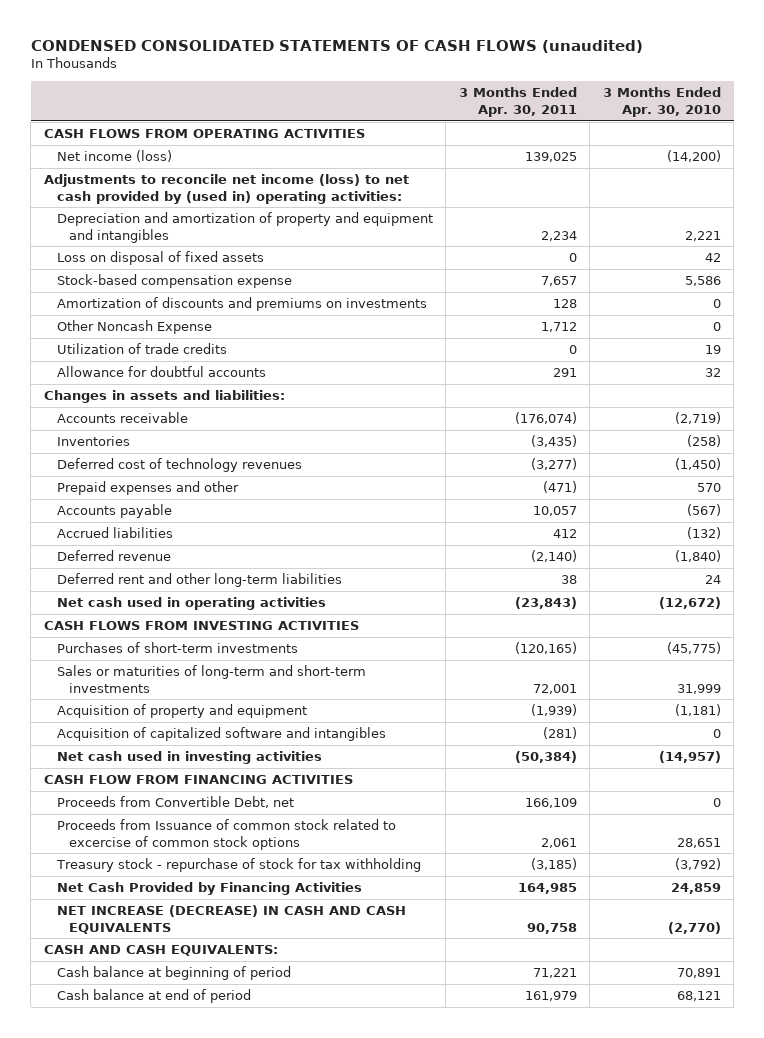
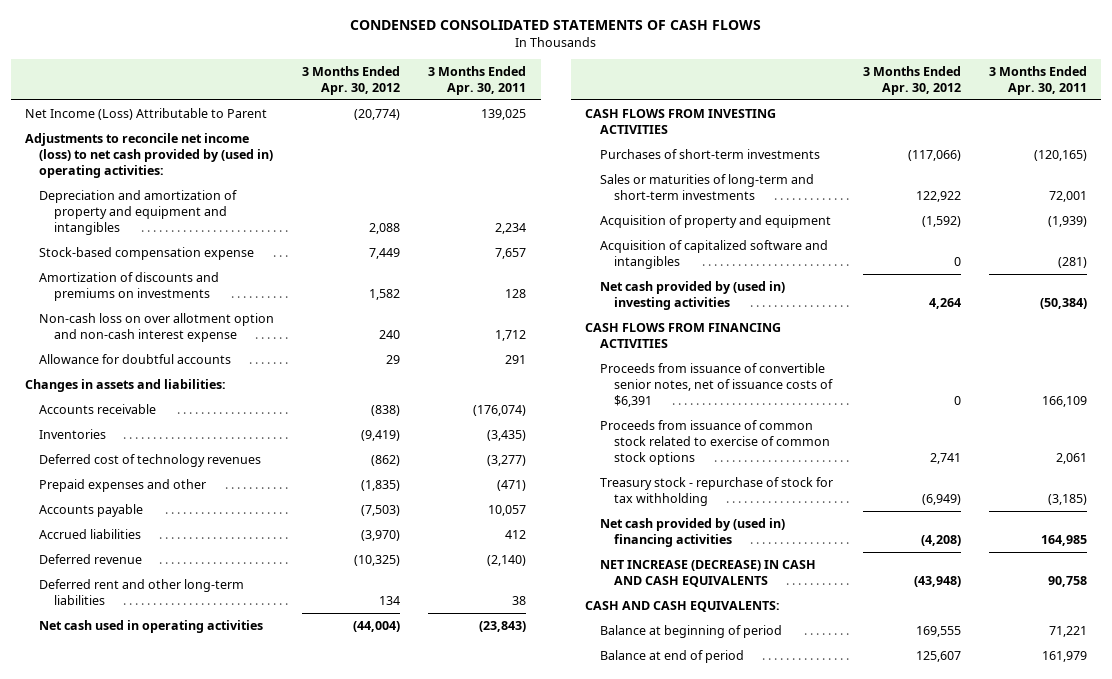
- CONDENSED CONSOLIDATED STATEMENTS OF CASH FLOWS (unaudited)
+ CONDENSED CONSOLIDATED STATEMENTS OF CASH FLOWS
- | 3 Months Ended Apr. 30, 2011 | 3 Months Ended Apr. 30, 2010
+ | 3 Months Ended Apr. 30, 2012 | 3 Months Ended Apr. 30, 2011
- CASH FLOWS FROM OPERATING ACTIVITIES
- Net income (loss) | 139,025 | (14,200)
+ Net Income (Loss) Attributable to Parent | (20,774) | 139,025
- Loss on disposal of fixed assets | 0 | 42
- Other Noncash Expense | 1,712 | 0
- Utilization of trade credits | 0 | 19
+ Non-cash loss on over allotment option and non-cash interest expense | 240 | 1,712
- Net cash used in investing activities | (50,384) | (14,957)
- CASH FLOW FROM FINANCING ACTIVITIES
- Proceeds from Convertible Debt, net | 166,109 | 0
- Proceeds from Issuance of common stock related to excercise of common stock options | 2,061 | 28,651
+ Net cash provided by (used in) investing activities | 4,264 | (50,384)
+ CASH FLOWS FROM FINANCING ACTIVITIES
+ Proceeds from issuance of convertible senior notes, net of issuance costs of $6,391 | 0 | 166,109
+ Proceeds from issuance of common stock related to exercise of common stock options | 2,741 | 2,061
- Net Cash Provided by Financing Activities | 164,985 | 24,859
+ Net cash provided by (used in) financing activities | (4,208) | 164,985
- Cash balance at beginning of period | 71,221 | 70,891
- Cash balance at end of period | 161,979 | 68,121
+ Balance at beginning of period | 169,555 | 71,221
+ Balance at end of period | 125,607 | 161,979

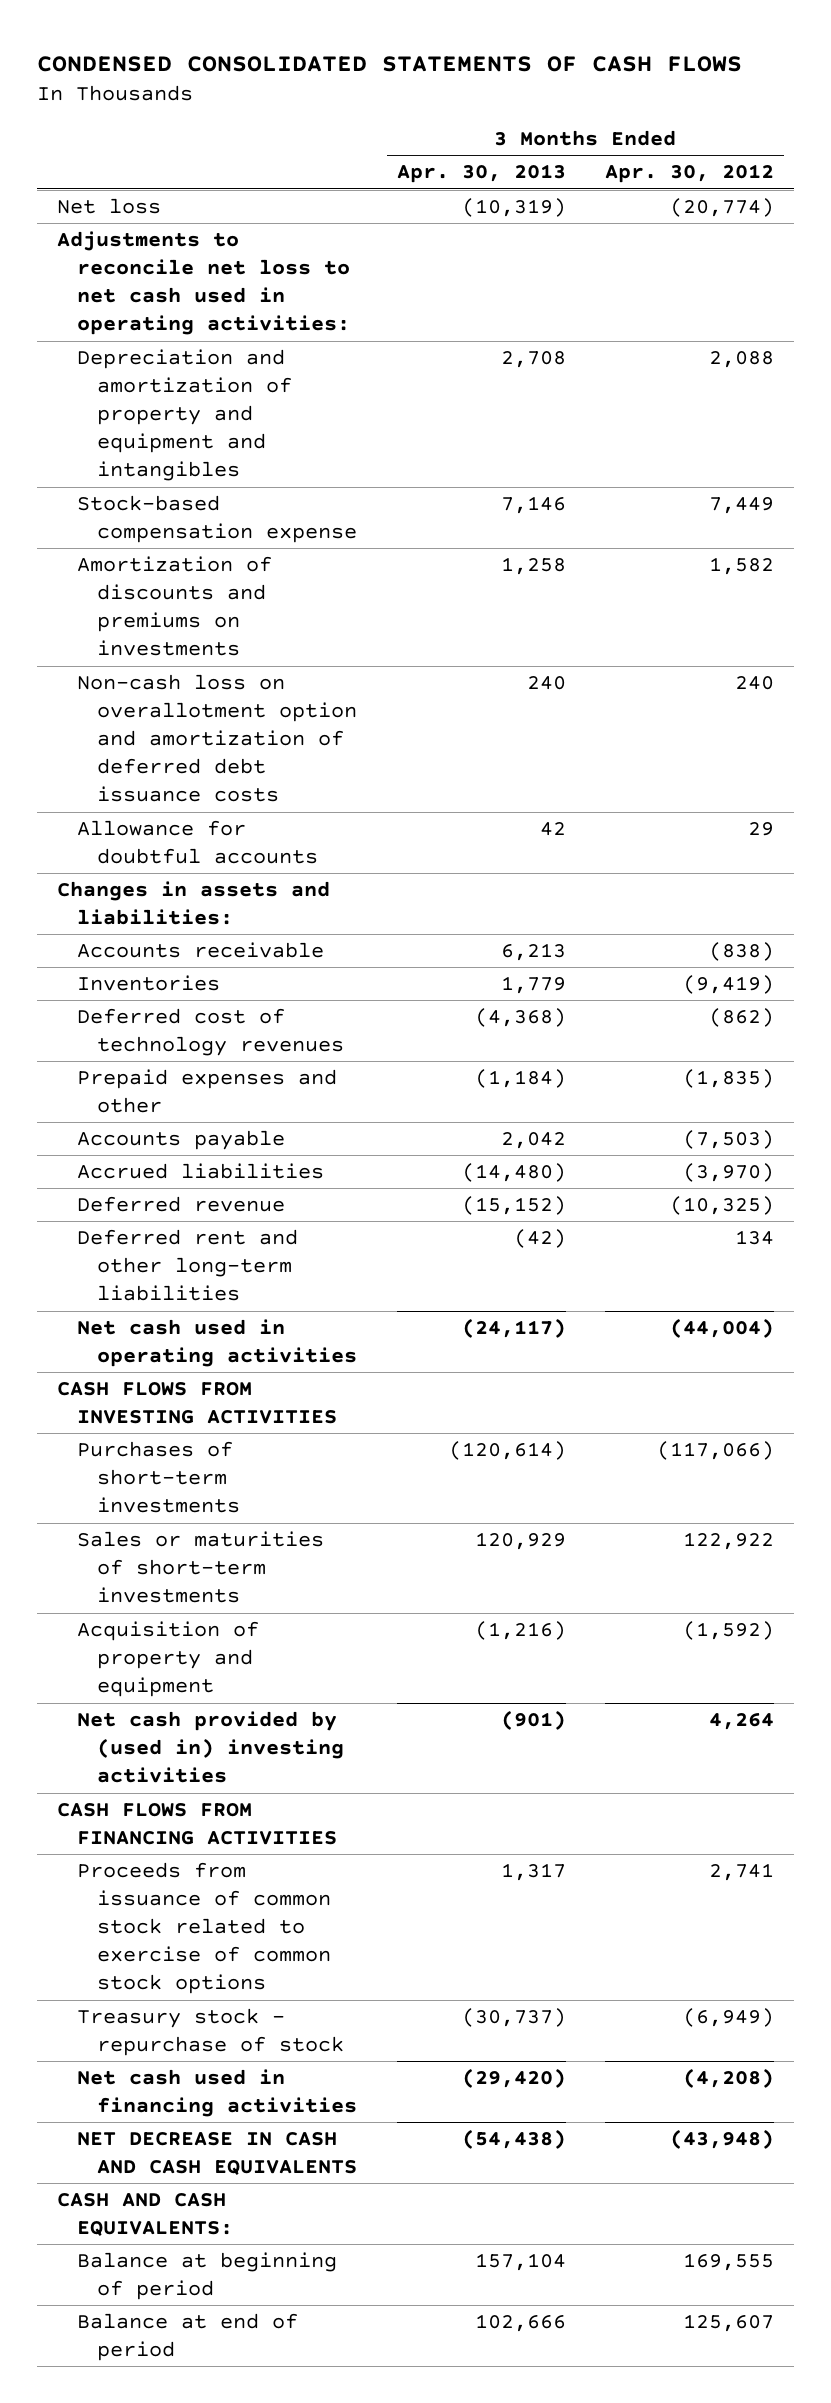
- | 3 Months Ended Apr. 30, 2012 | 3 Months Ended Apr. 30, 2011
+ | 3 Months Ended Apr. 30, 2013 | 3 Months Ended Apr. 30, 2012
- Net Income (Loss) Attributable to Parent | (20,774) | 139,025
- Adjustments to reconcile net income (loss) to net cash provided by (used in) operating activities:
+ Net loss | (10,319) | (20,774)
+ Adjustments to reconcile net loss to net cash used in operating activities:
- Non-cash loss on over allotment option and non-cash interest expense | 240 | 1,712
+ Non-cash loss on overallotment option and amortization of deferred debt issuance costs | 240 | 240
- Sales or maturities of long-term and short-term investments | 122,922 | 72,001
+ Sales or maturities of short-term investments | 120,929 | 122,922
- Acquisition of capitalized software and intangibles | 0 | (281)
- Proceeds from issuance of convertible senior notes, net of issuance costs of $6,391 | 0 | 166,109
- Treasury stock - repurchase of stock for tax withholding | (6,949) | (3,185)
- Net cash provided by (used in) financing activities | (4,208) | 164,985
- NET INCREASE (DECREASE) IN CASH AND CASH EQUIVALENTS | (43,948) | 90,758
+ Treasury stock - repurchase of stock | (30,737) | (6,949)
+ Net cash used in financing activities | (29,420) | (4,208)
+ NET DECREASE IN CASH AND CASH EQUIVALENTS | (54,438) | (43,948)

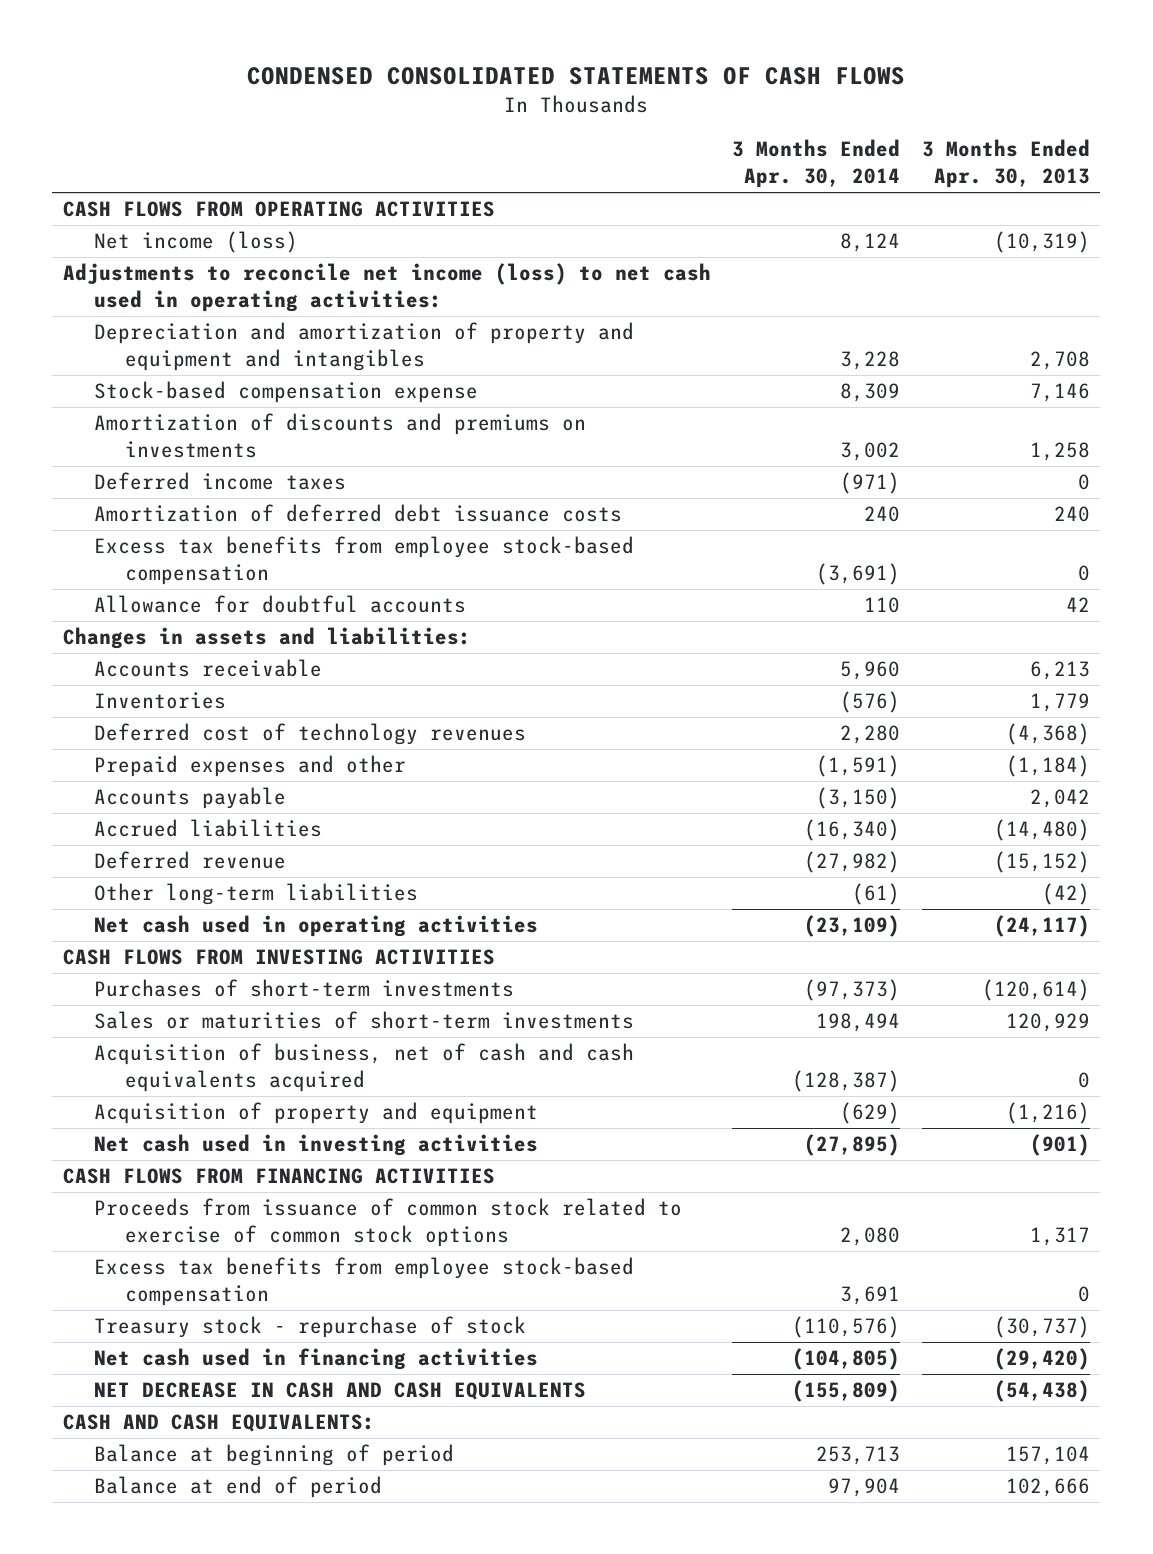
- | 3 Months Ended Apr. 30, 2013 | 3 Months Ended Apr. 30, 2012
+ | 3 Months Ended Apr. 30, 2014 | 3 Months Ended Apr. 30, 2013
- Net loss | (10,319) | (20,774)
- Adjustments to reconcile net loss to net cash used in operating activities:
+ CASH FLOWS FROM OPERATING ACTIVITIES
+ Net income (loss) | 8,124 | (10,319)
+ Adjustments to reconcile net income (loss) to net cash used in operating activities:
- Non-cash loss on overallotment option and amortization of deferred debt issuance costs | 240 | 240
+ Deferred income taxes | (971) | 0
+ Amortization of deferred debt issuance costs | 240 | 240
+ Excess tax benefits from employee stock-based compensation | (3,691) | 0
- Deferred rent and other long-term liabilities | (42) | 134
+ Other long-term liabilities | (61) | (42)
+ Acquisition of business, net of cash and cash equivalents acquired | (128,387) | 0
- Net cash provided by (used in) investing activities | (901) | 4,264
+ Net cash used in investing activities | (27,895) | (901)
+ Excess tax benefits from employee stock-based compensation | 3,691 | 0

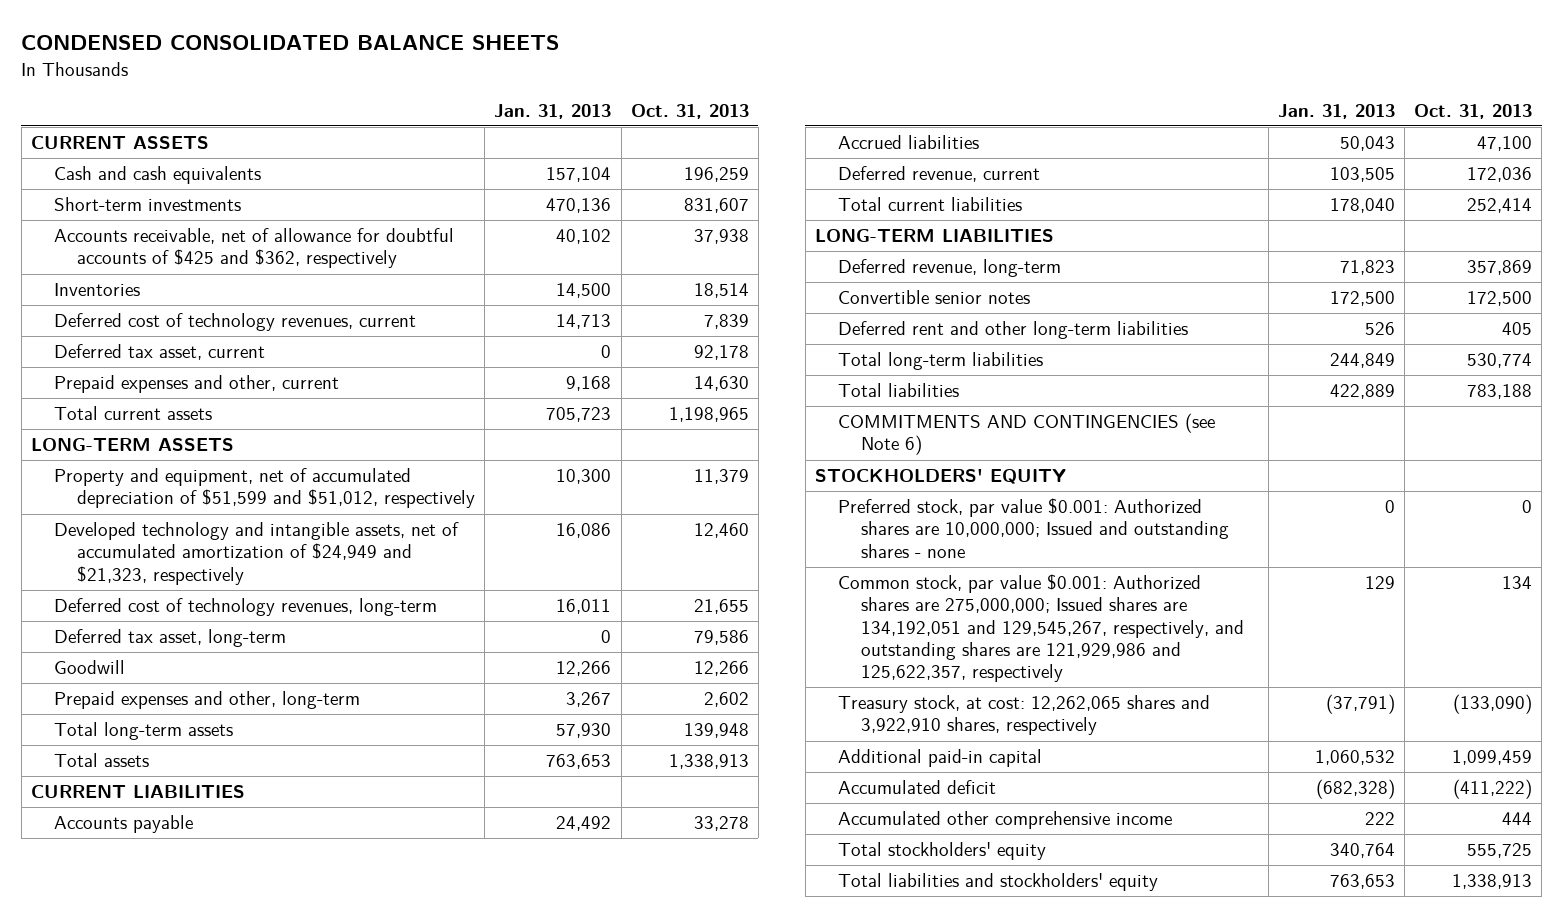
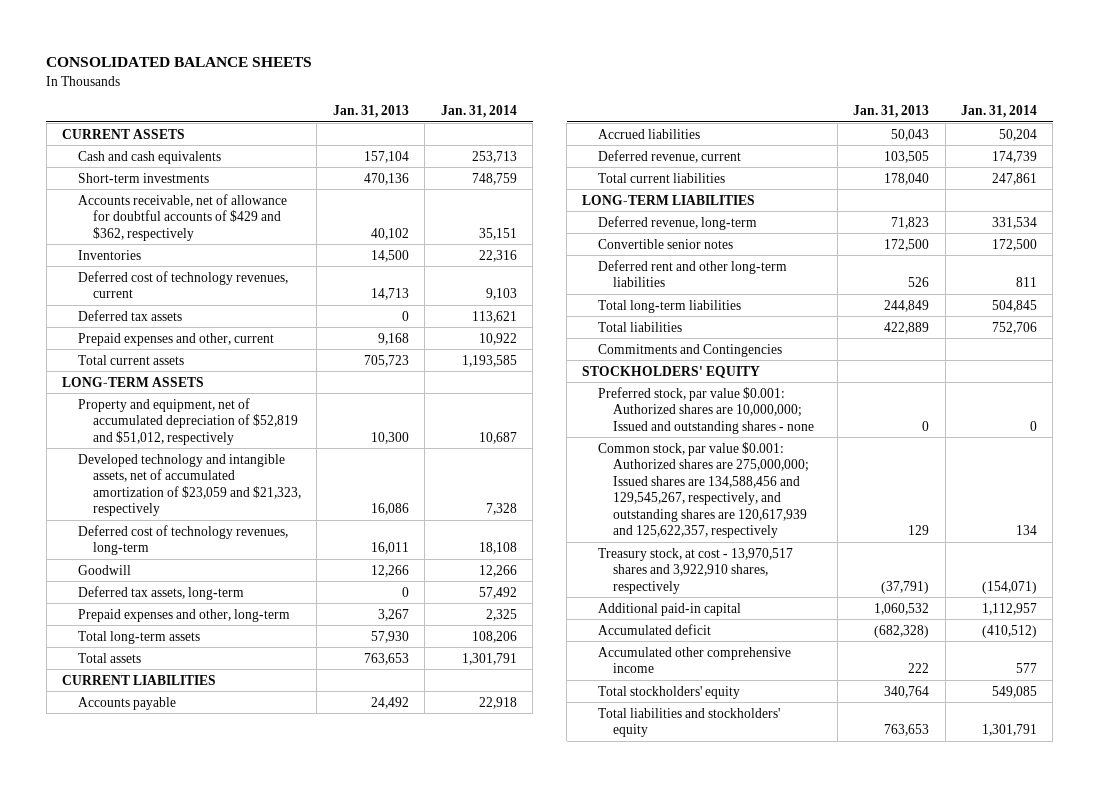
- CONDENSED CONSOLIDATED BALANCE SHEETS
+ CONSOLIDATED BALANCE SHEETS
- | Jan. 31, 2013 | Oct. 31, 2013
+ | Jan. 31, 2013 | Jan. 31, 2014
- Accounts receivable, net of allowance for doubtful accounts of $425 and $362, respectively | 40,102 | 37,938
+ Accounts receivable, net of allowance for doubtful accounts of $429 and $362, respectively | 40,102 | 35,151
- Deferred tax asset, current | 0 | 92,178
+ Deferred tax assets | 0 | 113,621
- Property and equipment, net of accumulated depreciation of $51,599 and $51,012, respectively | 10,300 | 11,379
- Developed technology and intangible assets, net of accumulated amortization of $24,949 and $21,323, respectively | 16,086 | 12,460
+ Property and equipment, net of accumulated depreciation of $52,819 and $51,012, respectively | 10,300 | 10,687
+ Developed technology and intangible assets, net of accumulated amortization of $23,059 and $21,323, respectively | 16,086 | 7,328
- Deferred tax asset, long-term | 0 | 79,586
+ Deferred tax assets, long-term | 0 | 57,492
- COMMITMENTS AND CONTINGENCIES (see Note 6)
+ Commitments and Contingencies
- Common stock, par value $0.001: Authorized shares are 275,000,000; Issued shares are 134,192,051 and 129,545,267, respectively, and outstanding shares are 121,929,986 and 125,622,357, respectively | 129 | 134
- Treasury stock, at cost: 12,262,065 shares and 3,922,910 shares, respectively | (37,791) | (133,090)
+ Common stock, par value $0.001: Authorized shares are 275,000,000; Issued shares are 134,588,456 and 129,545,267, respectively, and outstanding shares are 120,617,939 and 125,622,357, respectively | 129 | 134
+ Treasury stock, at cost - 13,970,517 shares and 3,922,910 shares, respectively | (37,791) | (154,071)

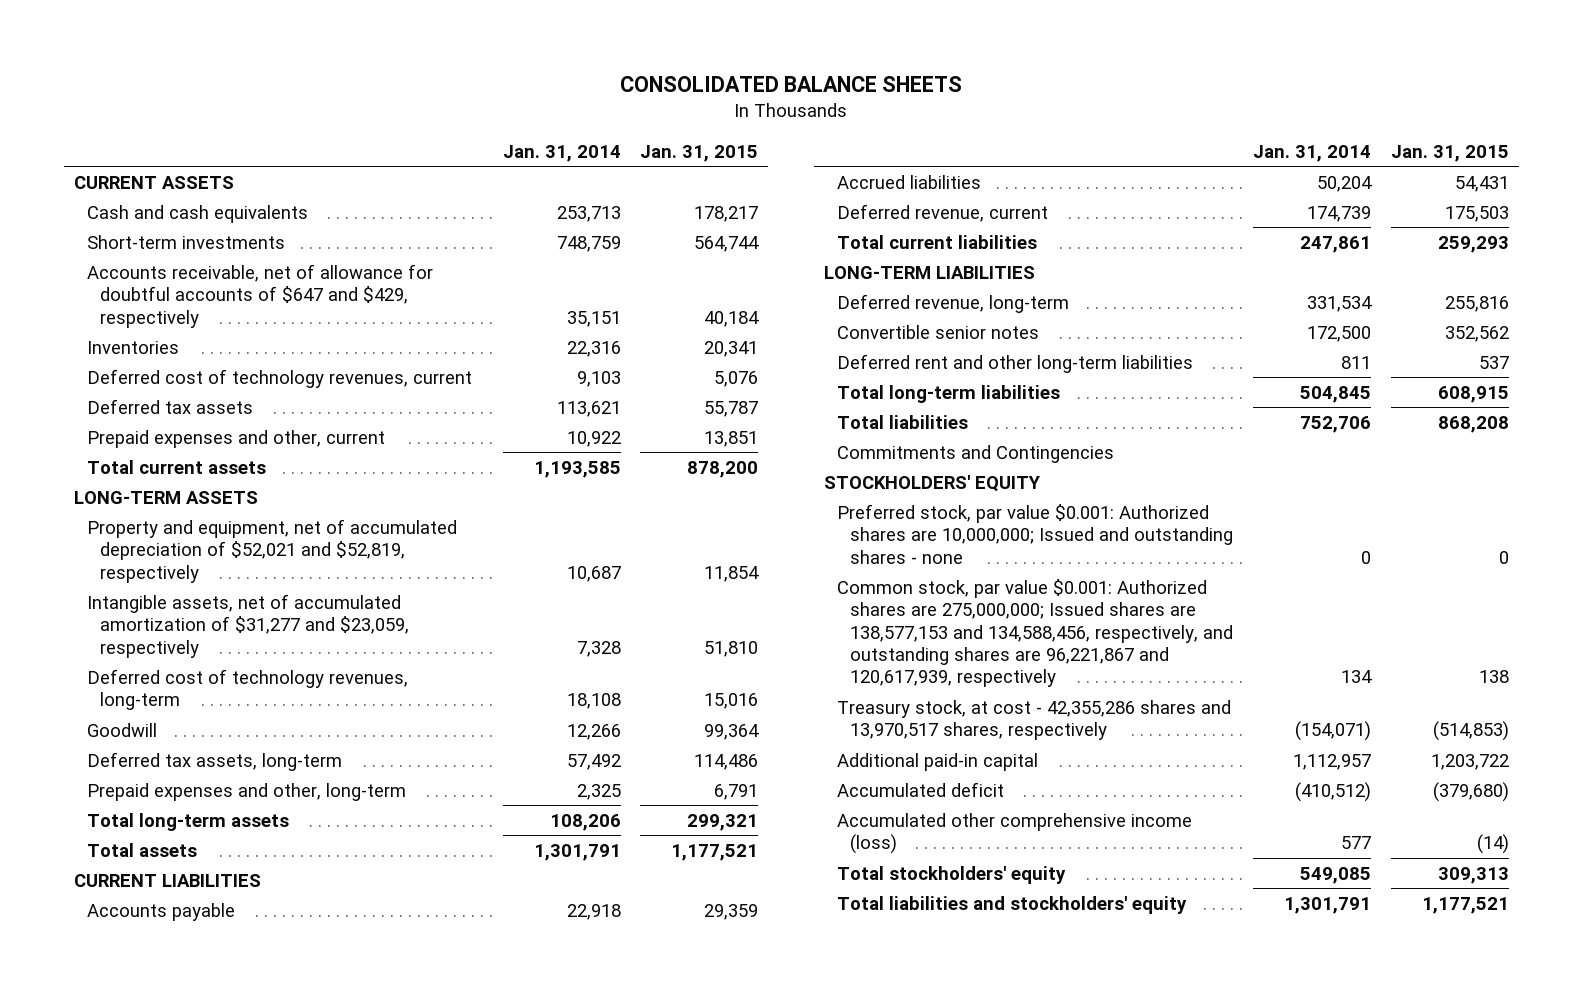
- | Jan. 31, 2013 | Jan. 31, 2014
+ | Jan. 31, 2014 | Jan. 31, 2015
- Accounts receivable, net of allowance for doubtful accounts of $429 and $362, respectively | 40,102 | 35,151
+ Accounts receivable, net of allowance for doubtful accounts of $647 and $429, respectively | 35,151 | 40,184
- Property and equipment, net of accumulated depreciation of $52,819 and $51,012, respectively | 10,300 | 10,687
- Developed technology and intangible assets, net of accumulated amortization of $23,059 and $21,323, respectively | 16,086 | 7,328
+ Property and equipment, net of accumulated depreciation of $52,021 and $52,819, respectively | 10,687 | 11,854
+ Intangible assets, net of accumulated amortization of $31,277 and $23,059, respectively | 7,328 | 51,810
- Common stock, par value $0.001: Authorized shares are 275,000,000; Issued shares are 134,588,456 and 129,545,267, respectively, and outstanding shares are 120,617,939 and 125,622,357, respectively | 129 | 134
- Treasury stock, at cost - 13,970,517 shares and 3,922,910 shares, respectively | (37,791) | (154,071)
+ Common stock, par value $0.001: Authorized shares are 275,000,000; Issued shares are 138,577,153 and 134,588,456, respectively, and outstanding shares are 96,221,867 and 120,617,939, respectively | 134 | 138
+ Treasury stock, at cost - 42,355,286 shares and 13,970,517 shares, respectively | (154,071) | (514,853)
- Accumulated other comprehensive income | 222 | 577
+ Accumulated other comprehensive income (loss) | 577 | (14)

